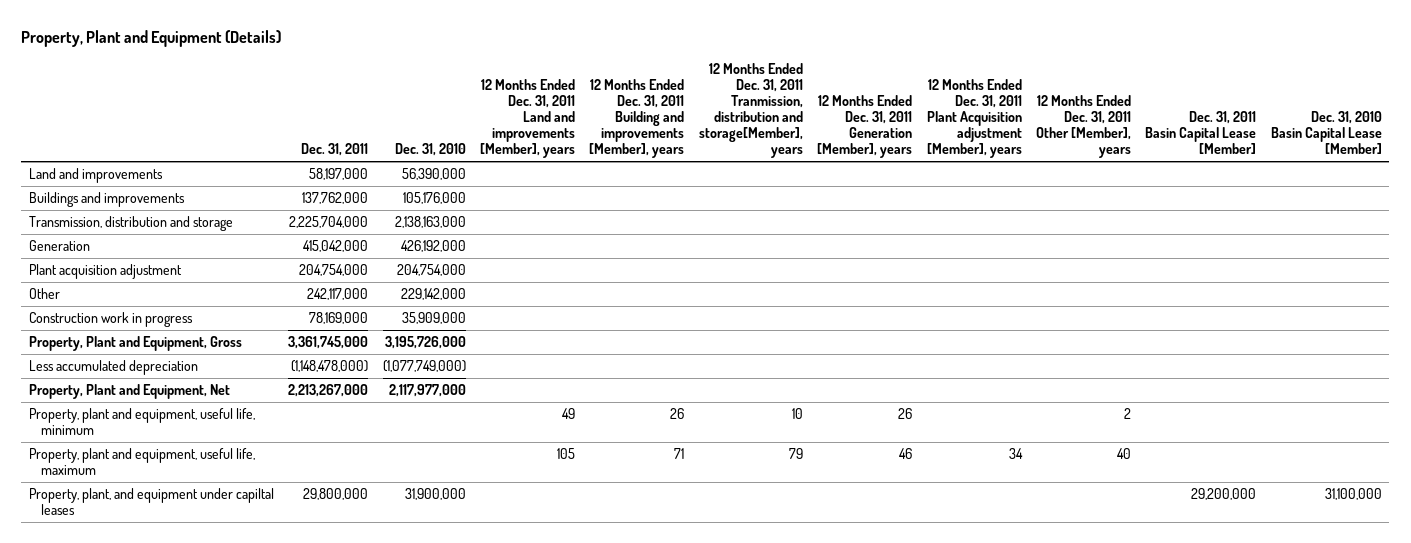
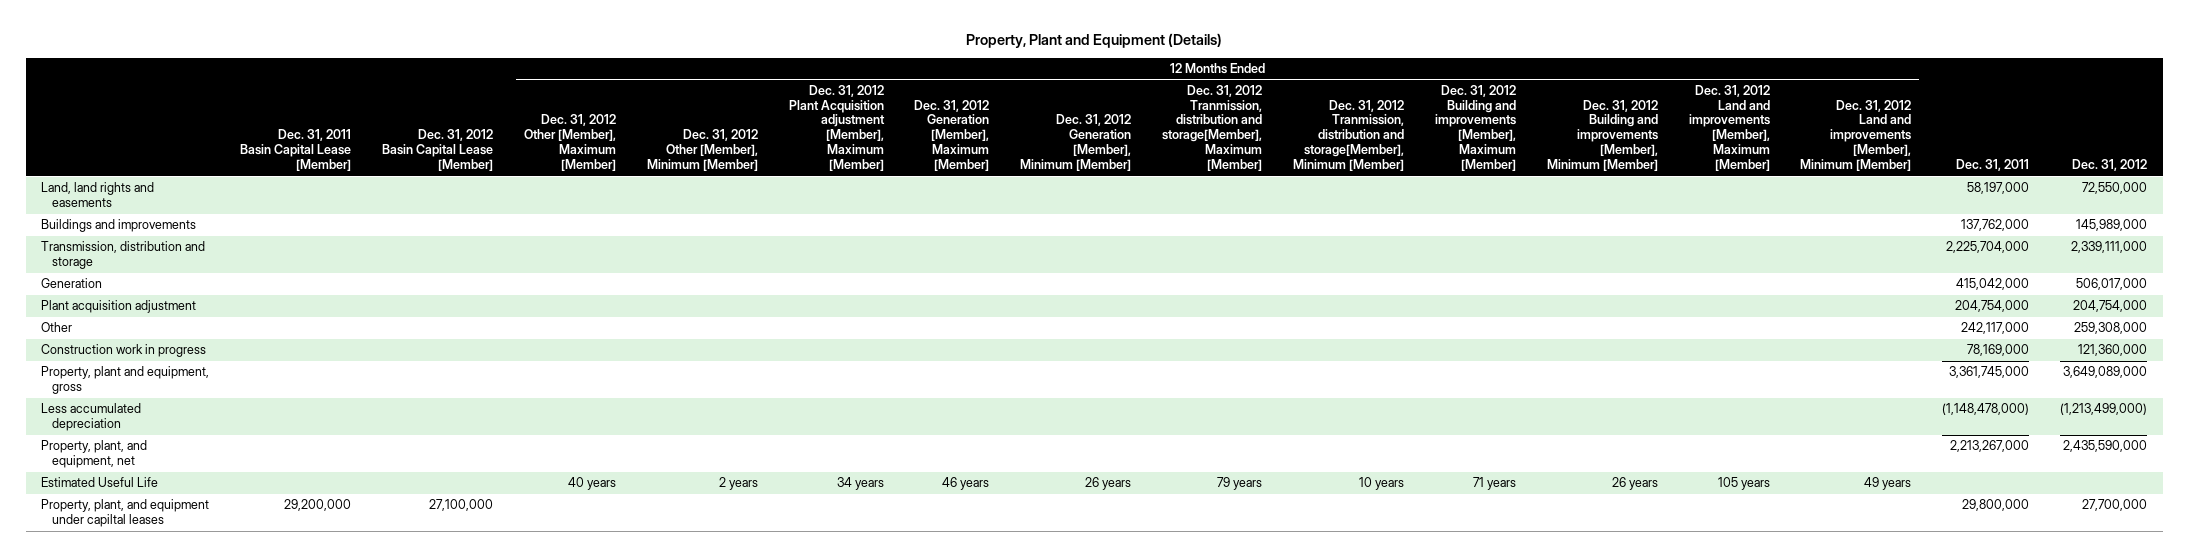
- | Dec. 31, 2011 | Dec. 31, 2010 | 12 Months Ended Dec. 31, 2011 Land and improvements [Member], years | 12 Months Ended Dec. 31, 2011 Building and improvements [Member], years | 12 Months Ended Dec. 31, 2011 Tranmission, distribution and storage[Member], years | 12 Months Ended Dec. 31, 2011 Generation [Member], years | 12 Months Ended Dec. 31, 2011 Plant Acquisition adjustment [Member], years | 12 Months Ended Dec. 31, 2011 Other [Member], years | Dec. 31, 2011 Basin Capital Lease [Member] | Dec. 31, 2010 Basin Capital Lease [Member]
+ | Dec. 31, 2011 Basin Capital Lease [Member] | Dec. 31, 2012 Basin Capital Lease [Member] | 12 Months Ended Dec. 31, 2012 Other [Member], Maximum [Member] | 12 Months Ended Dec. 31, 2012 Other [Member], Minimum [Member] | 12 Months Ended Dec. 31, 2012 Plant Acquisition adjustment [Member], Maximum [Member] | 12 Months Ended Dec. 31, 2012 Generation [Member], Maximum [Member] | 12 Months Ended Dec. 31, 2012 Generation [Member], Minimum [Member] | 12 Months Ended Dec. 31, 2012 Tranmission, distribution and storage[Member], Maximum [Member] | 12 Months Ended Dec. 31, 2012 Tranmission, distribution and storage[Member], Minimum [Member] | 12 Months Ended Dec. 31, 2012 Building and improvements [Member], Maximum [Member] | 12 Months Ended Dec. 31, 2012 Building and improvements [Member], Minimum [Member] | 12 Months Ended Dec. 31, 2012 Land and improvements [Member], Maximum [Member] | 12 Months Ended Dec. 31, 2012 Land and improvements [Member], Minimum [Member] | Dec. 31, 2011 | Dec. 31, 2012
- Land and improvements | 58,197,000 | 56,390,000 | | | | | | | |
+ Land, land rights and easements | | | | | | | | | | | | | | 58,197,000 | 72,550,000
- Property, Plant and Equipment, Gross | 3,361,745,000 | 3,195,726,000 | | | | | | | |
+ Property, plant and equipment, gross | | | | | | | | | | | | | | 3,361,745,000 | 3,649,089,000
- Property, Plant and Equipment, Net | 2,213,267,000 | 2,117,977,000 | | | | | | | |
- Property, plant and equipment, useful life, minimum | | | 49 | 26 | 10 | 26 | | 2 | |
- Property, plant and equipment, useful life, maximum | | | 105 | 71 | 79 | 46 | 34 | 40 | |
+ Property, plant, and equipment, net | | | | | | | | | | | | | | 2,213,267,000 | 2,435,590,000
+ Estimated Useful Life | | | 40 years | 2 years | 34 years | 46 years | 26 years | 79 years | 10 years | 71 years | 26 years | 105 years | 49 years | |

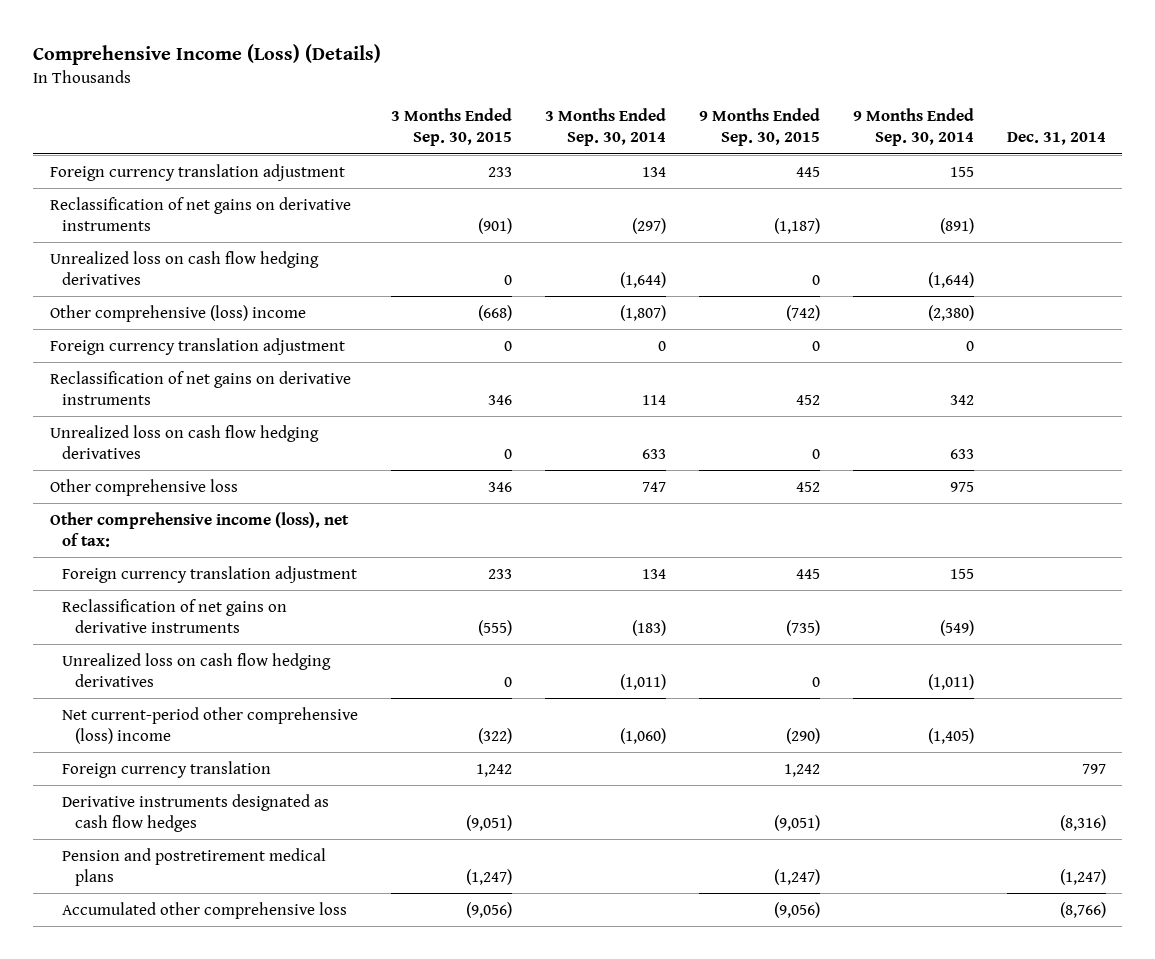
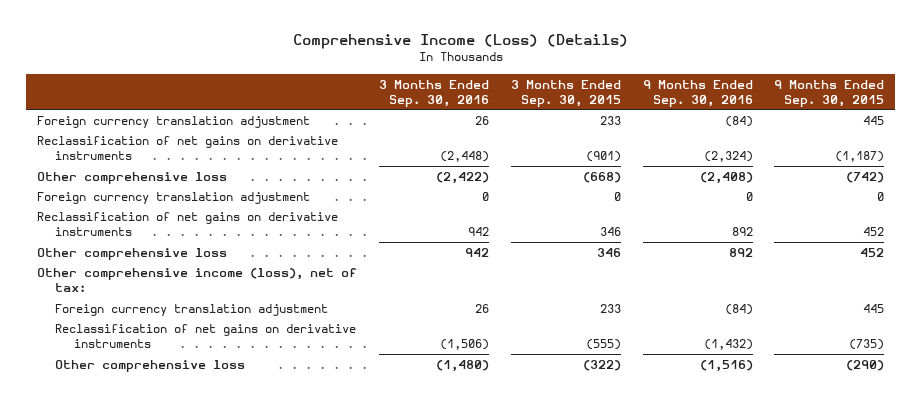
- | 3 Months Ended Sep. 30, 2015 | 3 Months Ended Sep. 30, 2014 | 9 Months Ended Sep. 30, 2015 | 9 Months Ended Sep. 30, 2014 | Dec. 31, 2014
+ | 3 Months Ended Sep. 30, 2016 | 3 Months Ended Sep. 30, 2015 | 9 Months Ended Sep. 30, 2016 | 9 Months Ended Sep. 30, 2015
- Unrealized loss on cash flow hedging derivatives | 0 | (1,644) | 0 | (1,644) |
- Other comprehensive (loss) income | (668) | (1,807) | (742) | (2,380) |
+ Other comprehensive loss | (2,422) | (668) | (2,408) | (742)
- Unrealized loss on cash flow hedging derivatives | 0 | 633 | 0 | 633 |
- Unrealized loss on cash flow hedging derivatives | 0 | (1,011) | 0 | (1,011) |
- Net current-period other comprehensive (loss) income | (322) | (1,060) | (290) | (1,405) |
- Foreign currency translation | 1,242 | | 1,242 | | 797
- Derivative instruments designated as cash flow hedges | (9,051) | | (9,051) | | (8,316)
- Pension and postretirement medical plans | (1,247) | | (1,247) | | (1,247)
- Accumulated other comprehensive loss | (9,056) | | (9,056) | | (8,766)
+ Other comprehensive loss | (1,480) | (322) | (1,516) | (290)

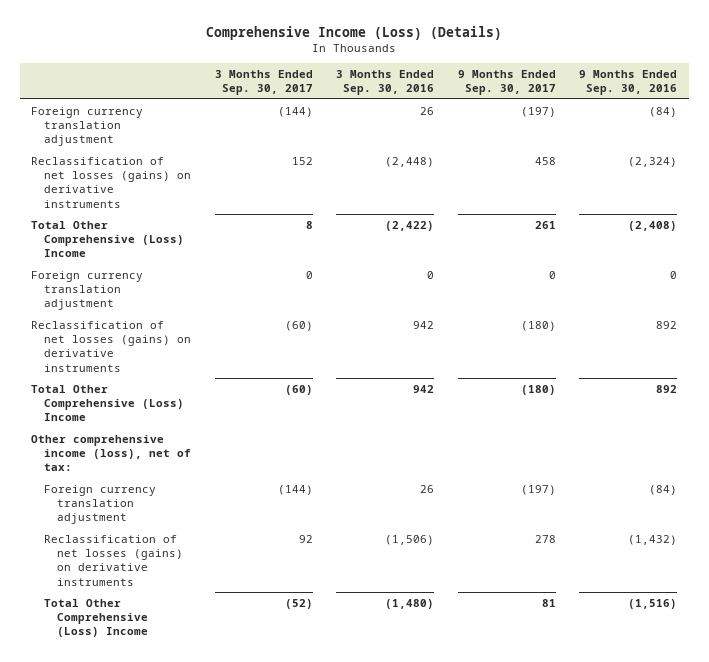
- | 3 Months Ended Sep. 30, 2016 | 3 Months Ended Sep. 30, 2015 | 9 Months Ended Sep. 30, 2016 | 9 Months Ended Sep. 30, 2015
+ | 3 Months Ended Sep. 30, 2017 | 3 Months Ended Sep. 30, 2016 | 9 Months Ended Sep. 30, 2017 | 9 Months Ended Sep. 30, 2016
- Reclassification of net gains on derivative instruments | (2,448) | (901) | (2,324) | (1,187)
- Other comprehensive loss | (2,422) | (668) | (2,408) | (742)
+ Reclassification of net losses (gains) on derivative instruments | 152 | (2,448) | 458 | (2,324)
+ Total Other Comprehensive (Loss) Income | 8 | (2,422) | 261 | (2,408)
- Reclassification of net gains on derivative instruments | 942 | 346 | 892 | 452
- Other comprehensive loss | 942 | 346 | 892 | 452
+ Reclassification of net losses (gains) on derivative instruments | (60) | 942 | (180) | 892
+ Total Other Comprehensive (Loss) Income | (60) | 942 | (180) | 892
- Reclassification of net gains on derivative instruments | (1,506) | (555) | (1,432) | (735)
- Other comprehensive loss | (1,480) | (322) | (1,516) | (290)
+ Reclassification of net losses (gains) on derivative instruments | 92 | (1,506) | 278 | (1,432)
+ Total Other Comprehensive (Loss) Income | (52) | (1,480) | 81 | (1,516)

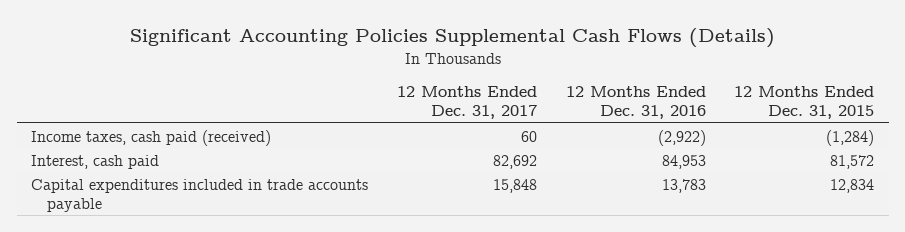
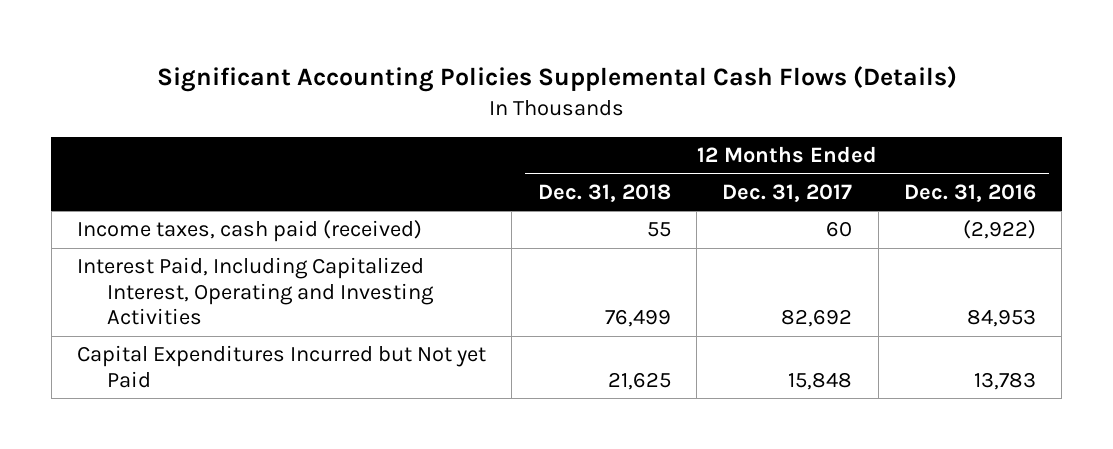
- | 12 Months Ended Dec. 31, 2017 | 12 Months Ended Dec. 31, 2016 | 12 Months Ended Dec. 31, 2015
+ | 12 Months Ended Dec. 31, 2018 | 12 Months Ended Dec. 31, 2017 | 12 Months Ended Dec. 31, 2016
- Interest, cash paid | 82,692 | 84,953 | 81,572
- Capital expenditures included in trade accounts payable | 15,848 | 13,783 | 12,834
+ Interest Paid, Including Capitalized Interest, Operating and Investing Activities | 76,499 | 82,692 | 84,953
+ Capital Expenditures Incurred but Not yet Paid | 21,625 | 15,848 | 13,783

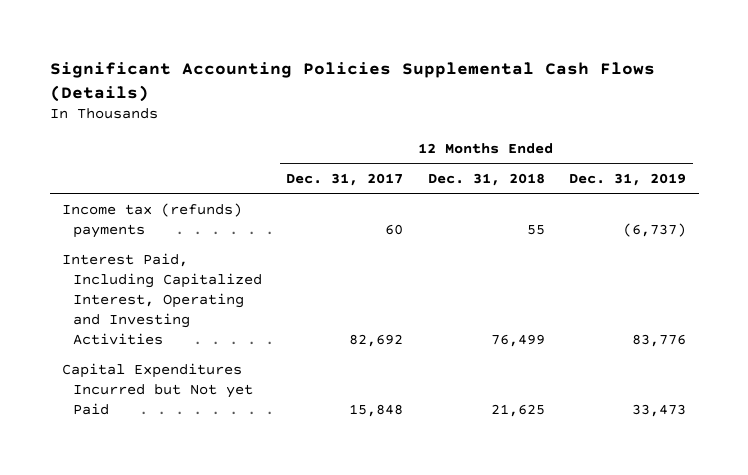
- | 12 Months Ended Dec. 31, 2018 | 12 Months Ended Dec. 31, 2017 | 12 Months Ended Dec. 31, 2016
+ | 12 Months Ended Dec. 31, 2017 | 12 Months Ended Dec. 31, 2018 | 12 Months Ended Dec. 31, 2019
- Income taxes, cash paid (received) | 55 | 60 | (2,922)
+ Income tax (refunds) payments | 60 | 55 | (6,737)

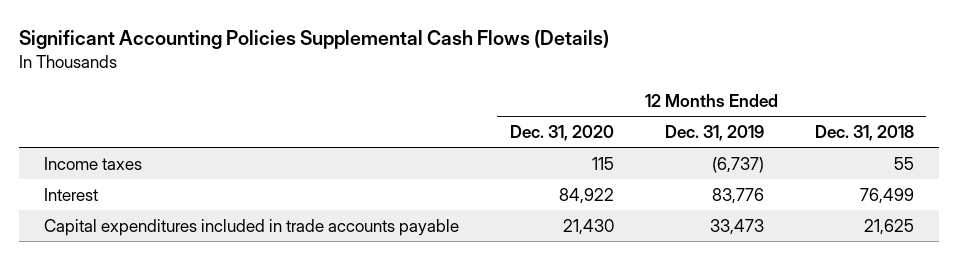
- | 12 Months Ended Dec. 31, 2017 | 12 Months Ended Dec. 31, 2018 | 12 Months Ended Dec. 31, 2019
+ | 12 Months Ended Dec. 31, 2020 | 12 Months Ended Dec. 31, 2019 | 12 Months Ended Dec. 31, 2018
- Income tax (refunds) payments | 60 | 55 | (6,737)
- Interest Paid, Including Capitalized Interest, Operating and Investing Activities | 82,692 | 76,499 | 83,776
- Capital Expenditures Incurred but Not yet Paid | 15,848 | 21,625 | 33,473
+ Income taxes | 115 | (6,737) | 55
+ Interest | 84,922 | 83,776 | 76,499
+ Capital expenditures included in trade accounts payable | 21,430 | 33,473 | 21,625

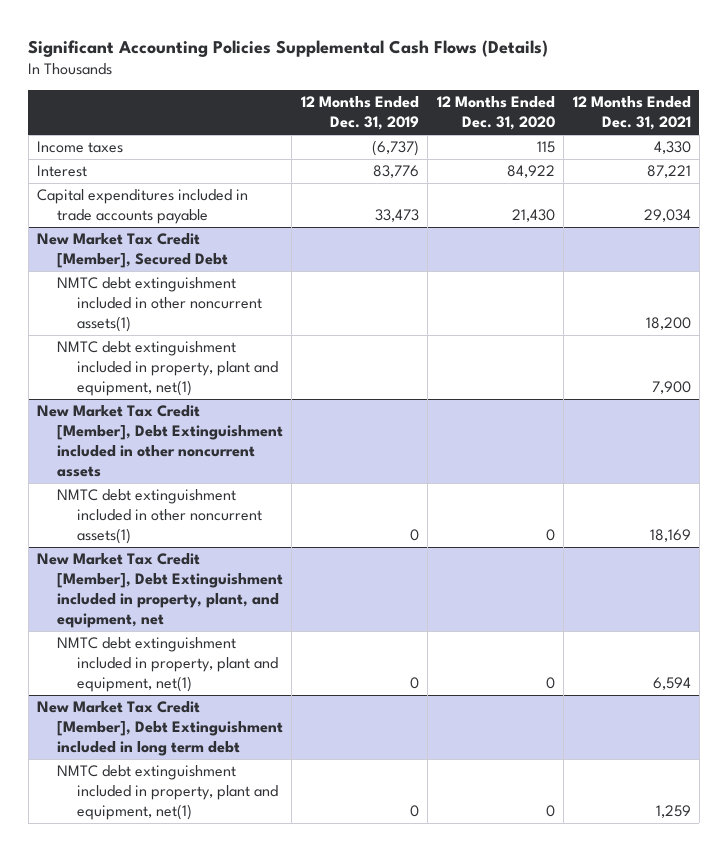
- | 12 Months Ended Dec. 31, 2020 | 12 Months Ended Dec. 31, 2019 | 12 Months Ended Dec. 31, 2018
+ | 12 Months Ended Dec. 31, 2019 | 12 Months Ended Dec. 31, 2020 | 12 Months Ended Dec. 31, 2021
+ New Market Tax Credit [Member], Secured Debt
+ NMTC debt extinguishment included in other noncurrent assets(1) | | | 18,200
+ NMTC debt extinguishment included in property, plant and equipment, net(1) | | | 7,900
+ New Market Tax Credit [Member], Debt Extinguishment included in other noncurrent assets
+ NMTC debt extinguishment included in other noncurrent assets(1) | 0 | 0 | 18,169
+ New Market Tax Credit [Member], Debt Extinguishment included in property, plant, and equipment, net
+ NMTC debt extinguishment included in property, plant and equipment, net(1) | 0 | 0 | 6,594
+ New Market Tax Credit [Member], Debt Extinguishment included in long term debt
+ NMTC debt extinguishment included in property, plant and equipment, net(1) | 0 | 0 | 1,259

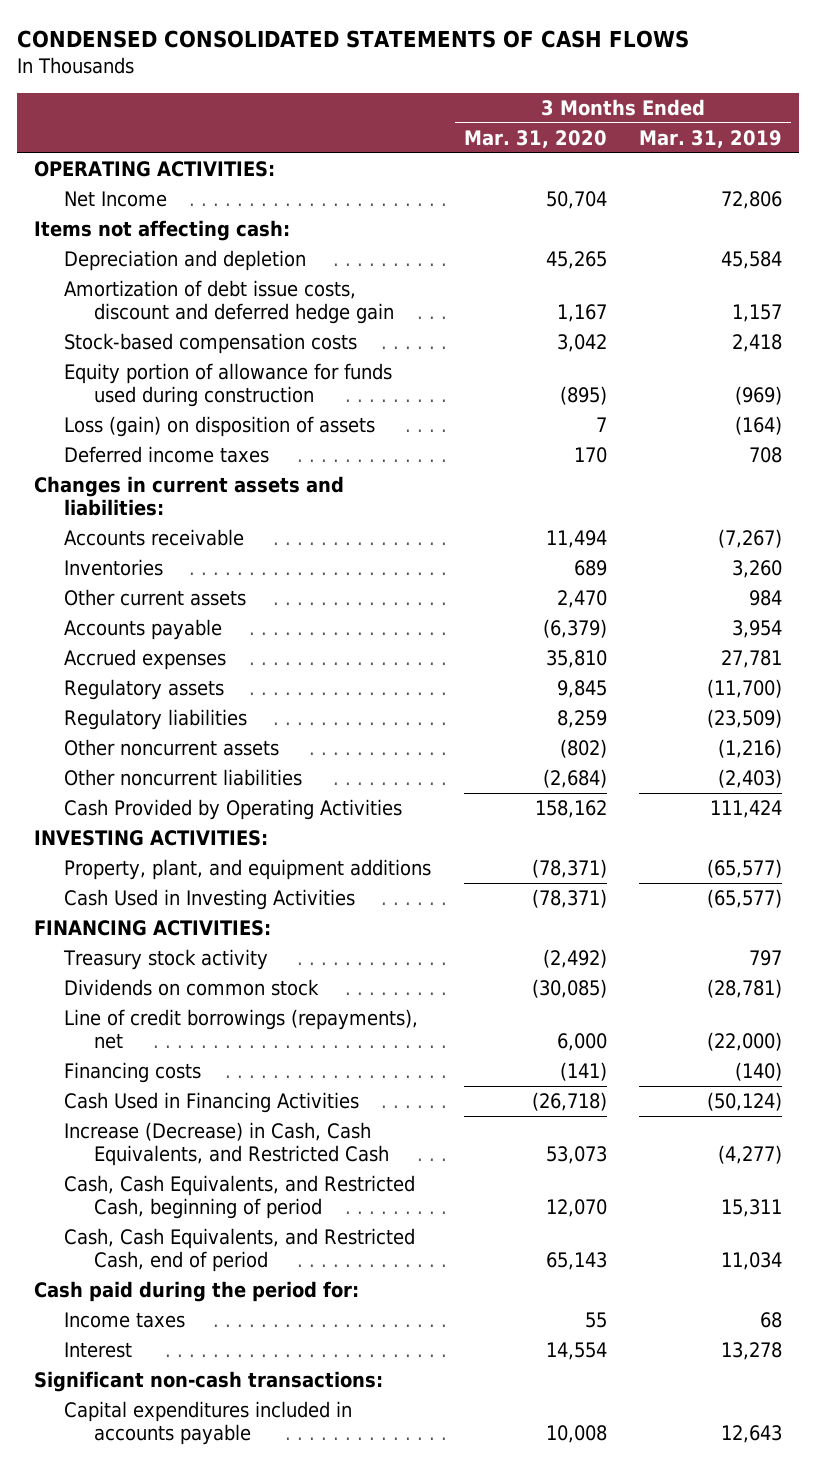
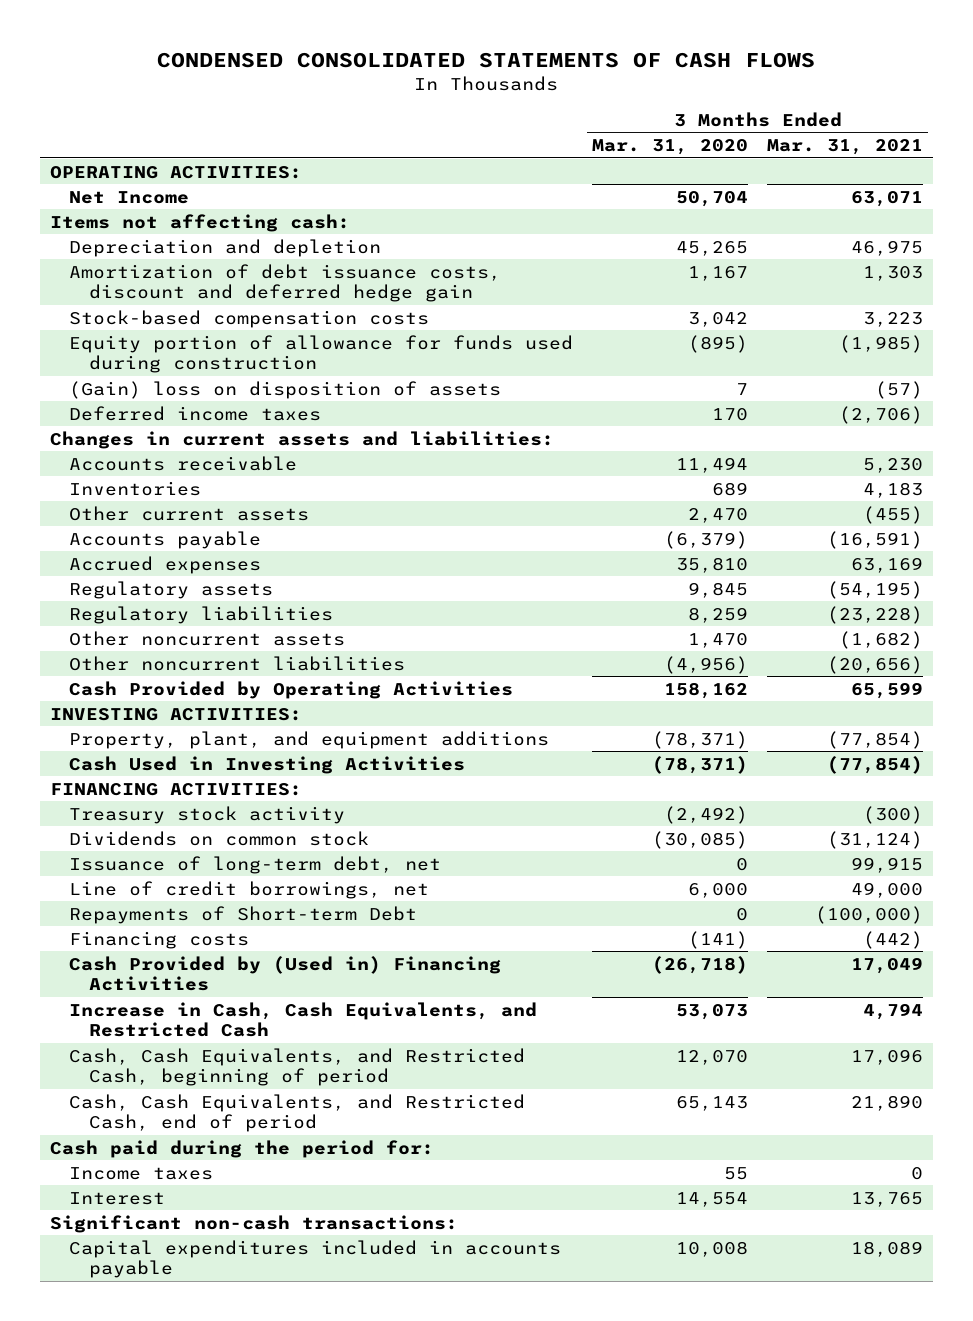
- | 3 Months Ended Mar. 31, 2020 | 3 Months Ended Mar. 31, 2019
+ | 3 Months Ended Mar. 31, 2020 | 3 Months Ended Mar. 31, 2021
- Amortization of debt issue costs, discount and deferred hedge gain | 1,167 | 1,157
+ Amortization of debt issuance costs, discount and deferred hedge gain | 1,167 | 1,303
- Loss (gain) on disposition of assets | 7 | (164)
+ (Gain) loss on disposition of assets | 7 | (57)
- Other noncurrent assets | (802) | (1,216)
- Other noncurrent liabilities | (2,684) | (2,403)
+ Other noncurrent assets | 1,470 | (1,682)
+ Other noncurrent liabilities | (4,956) | (20,656)
- Line of credit borrowings (repayments), net | 6,000 | (22,000)
+ Issuance of long-term debt, net | 0 | 99,915
+ Line of credit borrowings, net | 6,000 | 49,000
+ Repayments of Short-term Debt | 0 | (100,000)
- Cash Used in Financing Activities | (26,718) | (50,124)
- Increase (Decrease) in Cash, Cash Equivalents, and Restricted Cash | 53,073 | (4,277)
+ Cash Provided by (Used in) Financing Activities | (26,718) | 17,049
+ Increase in Cash, Cash Equivalents, and Restricted Cash | 53,073 | 4,794

